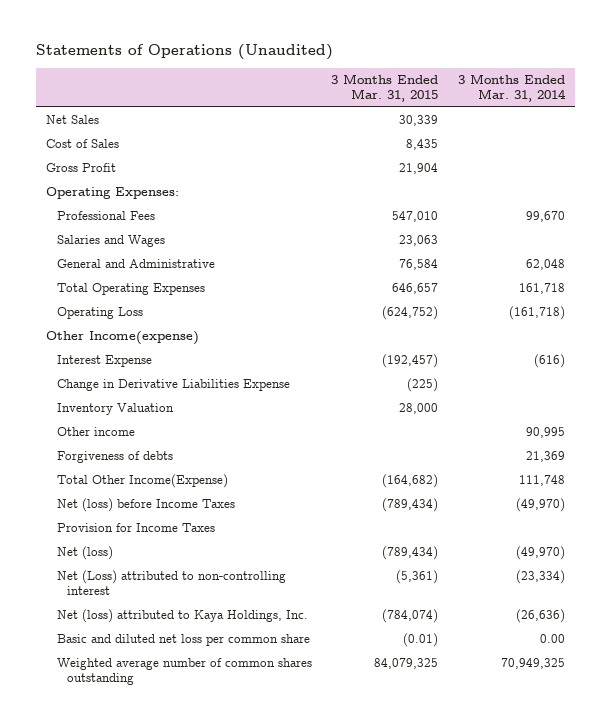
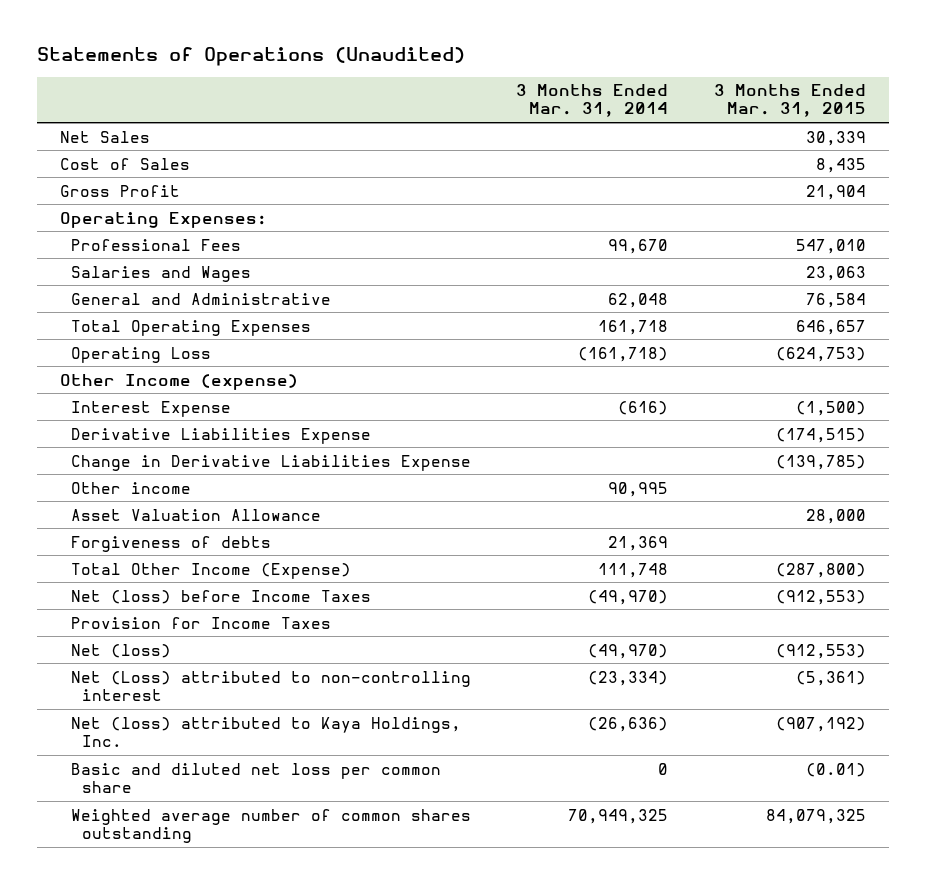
- | 3 Months Ended Mar. 31, 2015 | 3 Months Ended Mar. 31, 2014
+ | 3 Months Ended Mar. 31, 2014 | 3 Months Ended Mar. 31, 2015
- Operating Loss | (624,752) | (161,718)
- Other Income(expense)
- Interest Expense | (192,457) | (616)
- Change in Derivative Liabilities Expense | (225) |
- Inventory Valuation | 28,000 |
+ Operating Loss | (161,718) | (624,753)
+ Other Income (expense)
+ Interest Expense | (616) | (1,500)
+ Derivative Liabilities Expense | | (174,515)
+ Change in Derivative Liabilities Expense | | (139,785)
+ Asset Valuation Allowance | | 28,000
- Total Other Income(Expense) | (164,682) | 111,748
- Net (loss) before Income Taxes | (789,434) | (49,970)
+ Total Other Income (Expense) | 111,748 | (287,800)
+ Net (loss) before Income Taxes | (49,970) | (912,553)
- Net (loss) | (789,434) | (49,970)
+ Net (loss) | (49,970) | (912,553)
- Net (loss) attributed to Kaya Holdings, Inc. | (784,074) | (26,636)
- Basic and diluted net loss per common share | (0.01) | 0.00
+ Net (loss) attributed to Kaya Holdings, Inc. | (26,636) | (907,192)
+ Basic and diluted net loss per common share | 0 | (0.01)

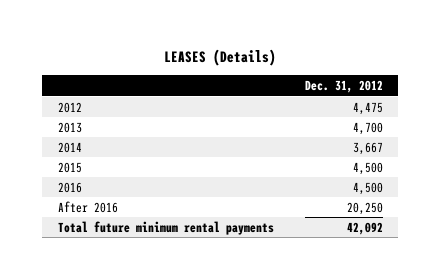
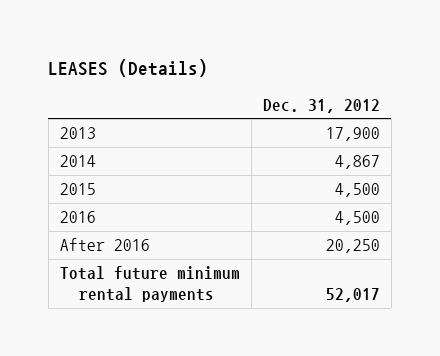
- 2012 | 4,475
- 2013 | 4,700
- 2014 | 3,667
+ 2013 | 17,900
+ 2014 | 4,867
- Total future minimum rental payments | 42,092
+ Total future minimum rental payments | 52,017

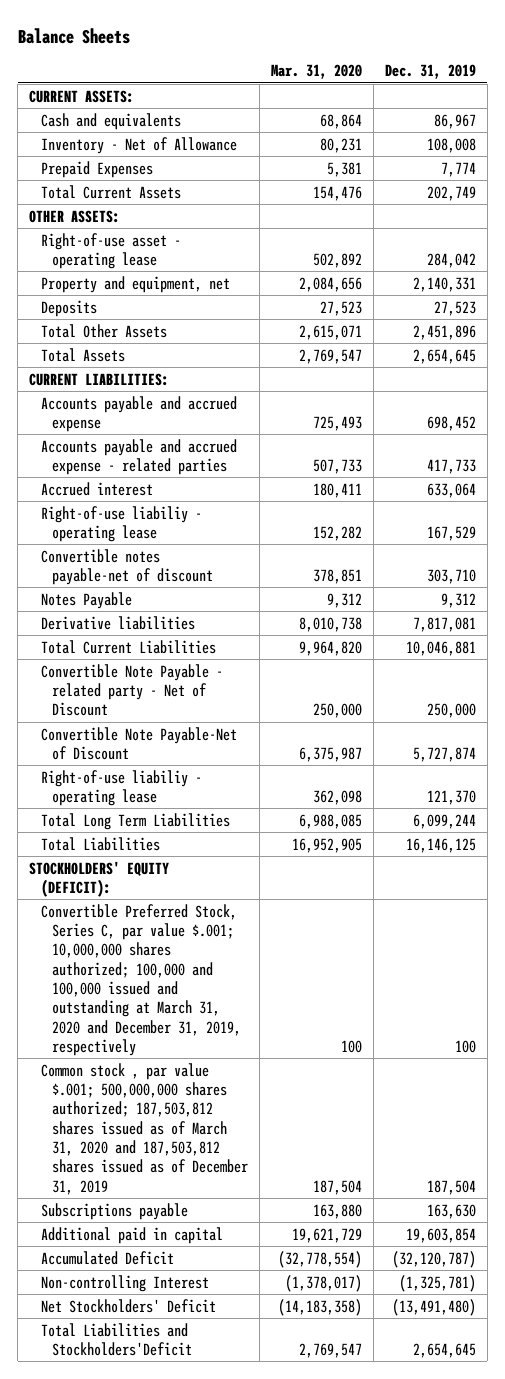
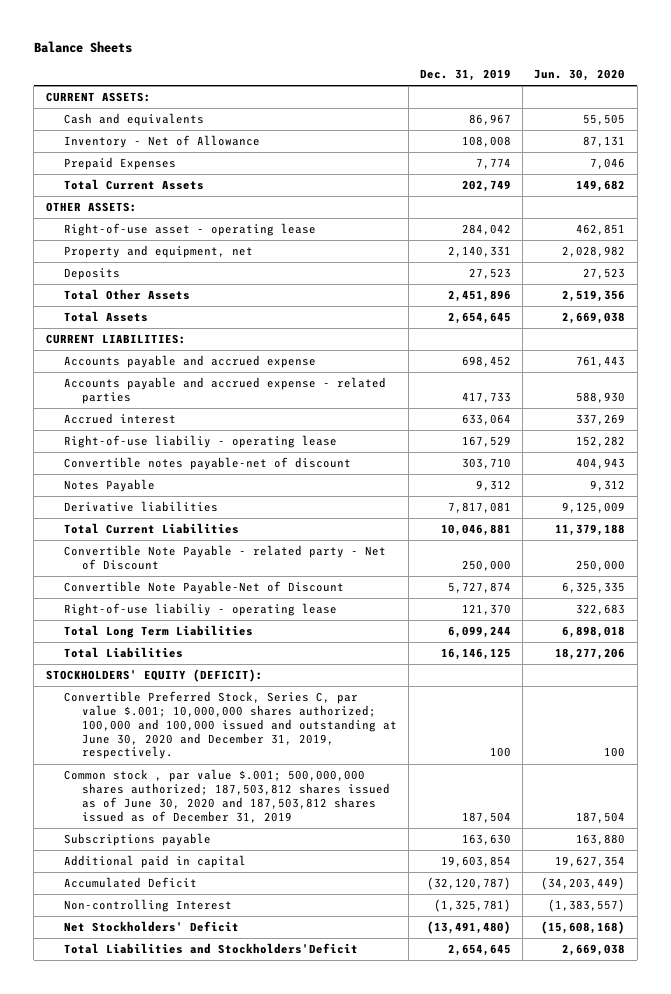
- | Mar. 31, 2020 | Dec. 31, 2019
+ | Dec. 31, 2019 | Jun. 30, 2020
- Convertible Preferred Stock, Series C, par value $.001; 10,000,000 shares authorized; 100,000 and 100,000 issued and outstanding at March 31, 2020 and December 31, 2019, respectively | 100 | 100
- Common stock , par value $.001; 500,000,000 shares authorized; 187,503,812 shares issued as of March 31, 2020 and 187,503,812 shares issued as of December 31, 2019 | 187,504 | 187,504
+ Convertible Preferred Stock, Series C, par value $.001; 10,000,000 shares authorized; 100,000 and 100,000 issued and outstanding at June 30, 2020 and December 31, 2019, respectively. | 100 | 100
+ Common stock , par value $.001; 500,000,000 shares authorized; 187,503,812 shares issued as of June 30, 2020 and 187,503,812 shares issued as of December 31, 2019 | 187,504 | 187,504

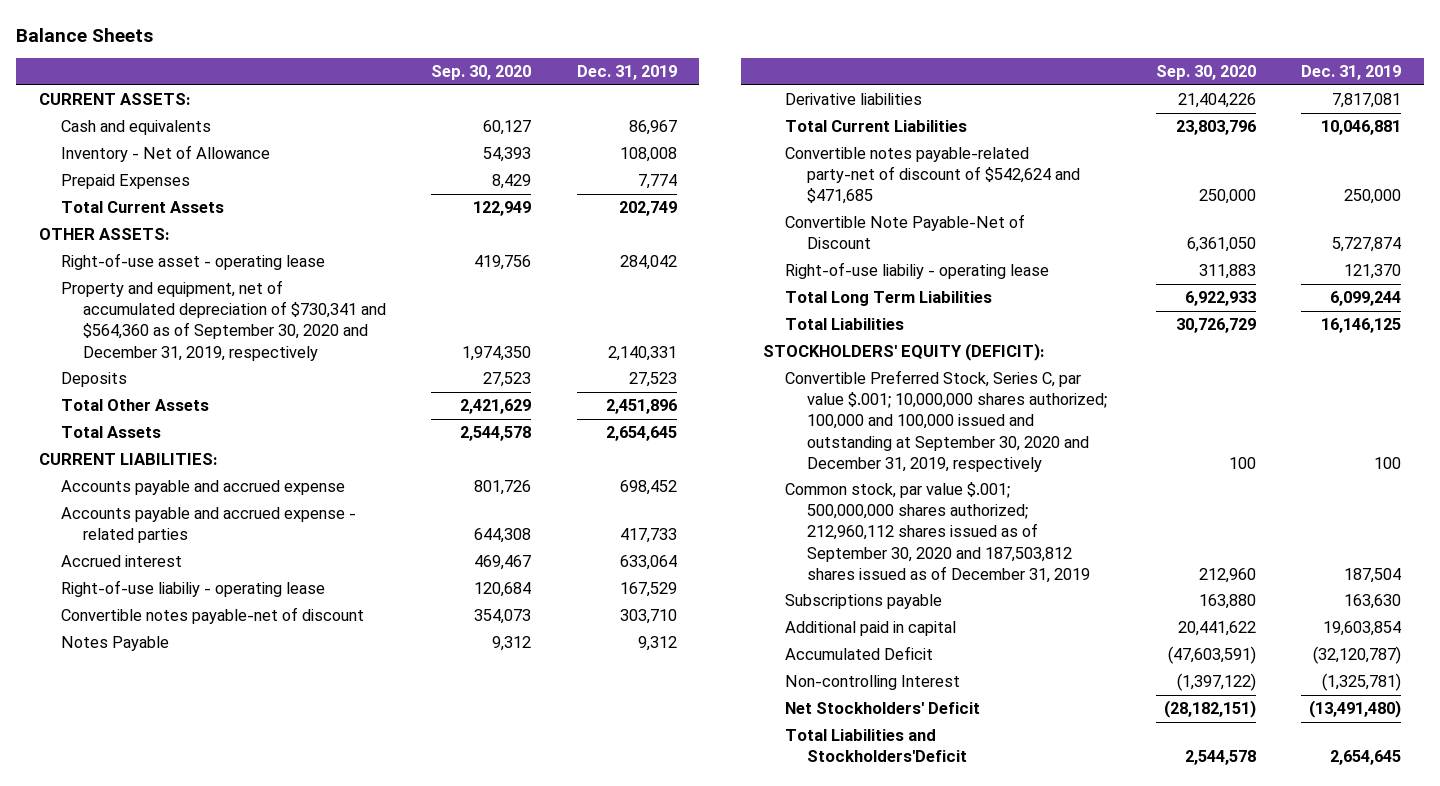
- | Dec. 31, 2019 | Jun. 30, 2020
+ | Sep. 30, 2020 | Dec. 31, 2019
- Property and equipment, net | 2,140,331 | 2,028,982
+ Property and equipment, net of accumulated depreciation of $730,341 and $564,360 as of September 30, 2020 and December 31, 2019, respectively | 1,974,350 | 2,140,331
- Convertible Note Payable - related party - Net of Discount | 250,000 | 250,000
+ Convertible notes payable-related party-net of discount of $542,624 and $471,685 | 250,000 | 250,000
- Convertible Preferred Stock, Series C, par value $.001; 10,000,000 shares authorized; 100,000 and 100,000 issued and outstanding at June 30, 2020 and December 31, 2019, respectively. | 100 | 100
- Common stock , par value $.001; 500,000,000 shares authorized; 187,503,812 shares issued as of June 30, 2020 and 187,503,812 shares issued as of December 31, 2019 | 187,504 | 187,504
+ Convertible Preferred Stock, Series C, par value $.001; 10,000,000 shares authorized; 100,000 and 100,000 issued and outstanding at September 30, 2020 and December 31, 2019, respectively | 100 | 100
+ Common stock, par value $.001; 500,000,000 shares authorized; 212,960,112 shares issued as of September 30, 2020 and 187,503,812 shares issued as of December 31, 2019 | 212,960 | 187,504

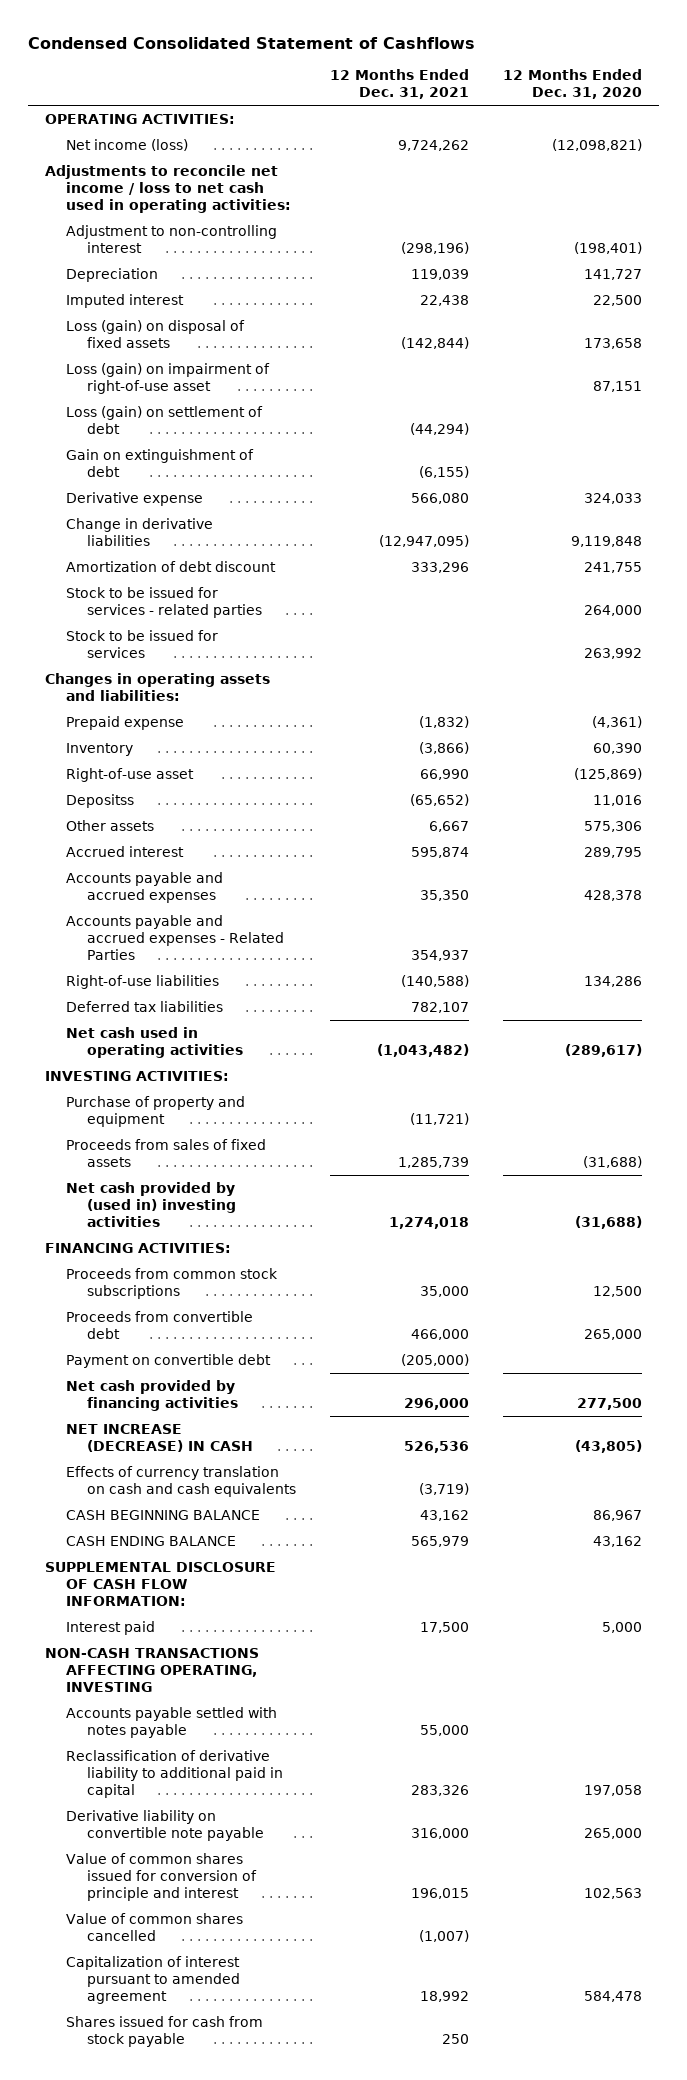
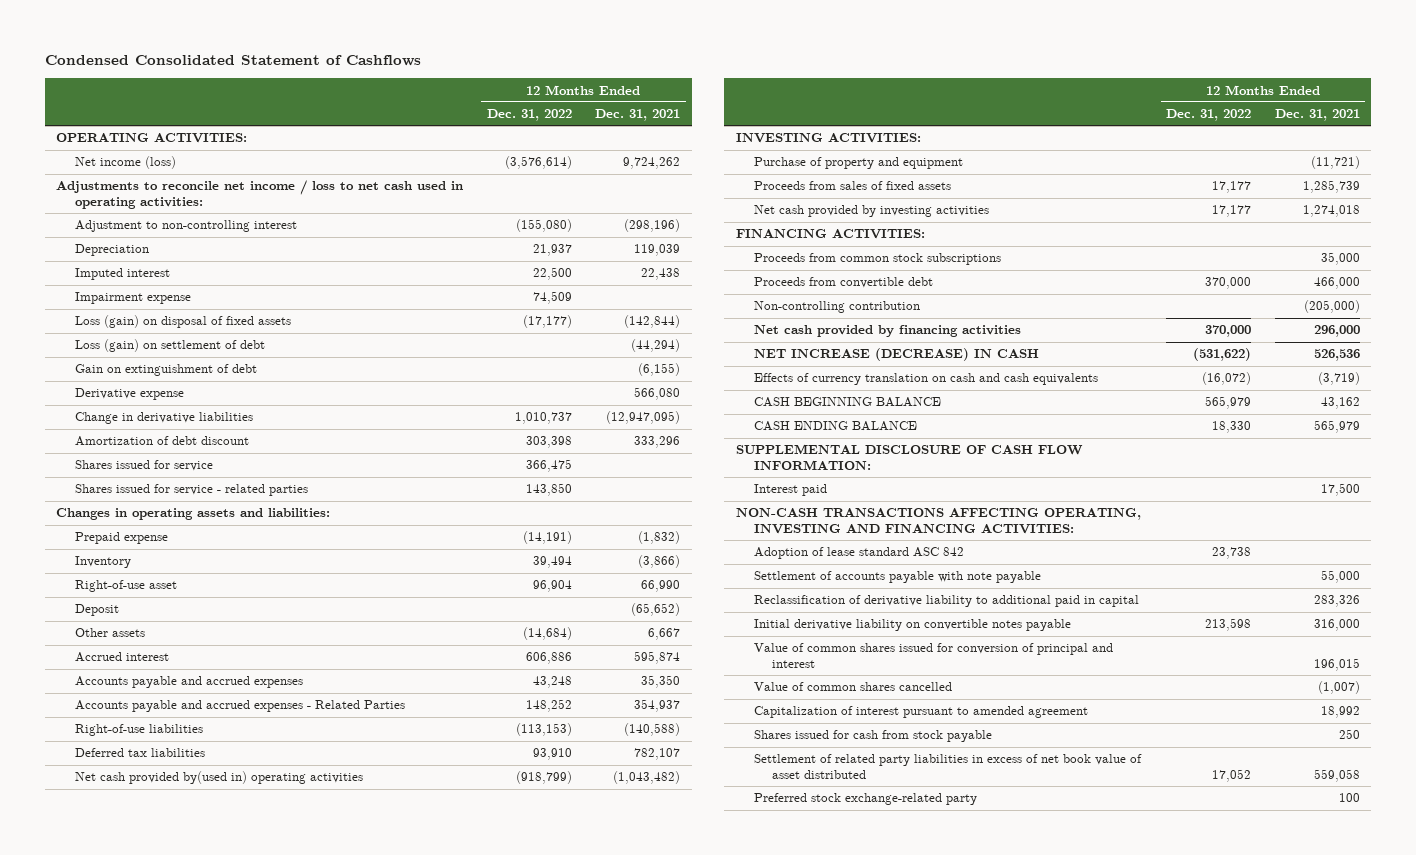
- | 12 Months Ended Dec. 31, 2021 | 12 Months Ended Dec. 31, 2020
+ | 12 Months Ended Dec. 31, 2022 | 12 Months Ended Dec. 31, 2021
+ Impairment expense | 74,509 |
- Loss (gain) on impairment of right-of-use asset | | 87,151
- Stock to be issued for services - related parties | | 264,000
- Stock to be issued for services | | 263,992
+ Shares issued for service | 366,475 |
+ Shares issued for service - related parties | 143,850 |
- Depositss | (65,652) | 11,016
+ Deposit | | (65,652)
- Net cash used in operating activities | (1,043,482) | (289,617)
+ Net cash provided by(used in) operating activities | (918,799) | (1,043,482)
- Net cash provided by (used in) investing activities | 1,274,018 | (31,688)
+ Net cash provided by investing activities | 17,177 | 1,274,018
- Payment on convertible debt | (205,000) |
+ Non-controlling contribution | | (205,000)
- NON-CASH TRANSACTIONS AFFECTING OPERATING, INVESTING
- Accounts payable settled with notes payable | 55,000 |
+ NON-CASH TRANSACTIONS AFFECTING OPERATING, INVESTING AND FINANCING ACTIVITIES:
+ Adoption of lease standard ASC 842 | 23,738 |
+ Settlement of accounts payable with note payable | | 55,000
- Derivative liability on convertible note payable | 316,000 | 265,000
- Value of common shares issued for conversion of principle and interest | 196,015 | 102,563
+ Initial derivative liability on convertible notes payable | 213,598 | 316,000
+ Value of common shares issued for conversion of principal and interest | | 196,015
+ Settlement of related party liabilities in excess of net book value of asset distributed | 17,052 | 559,058
+ Preferred stock exchange-related party | | 100

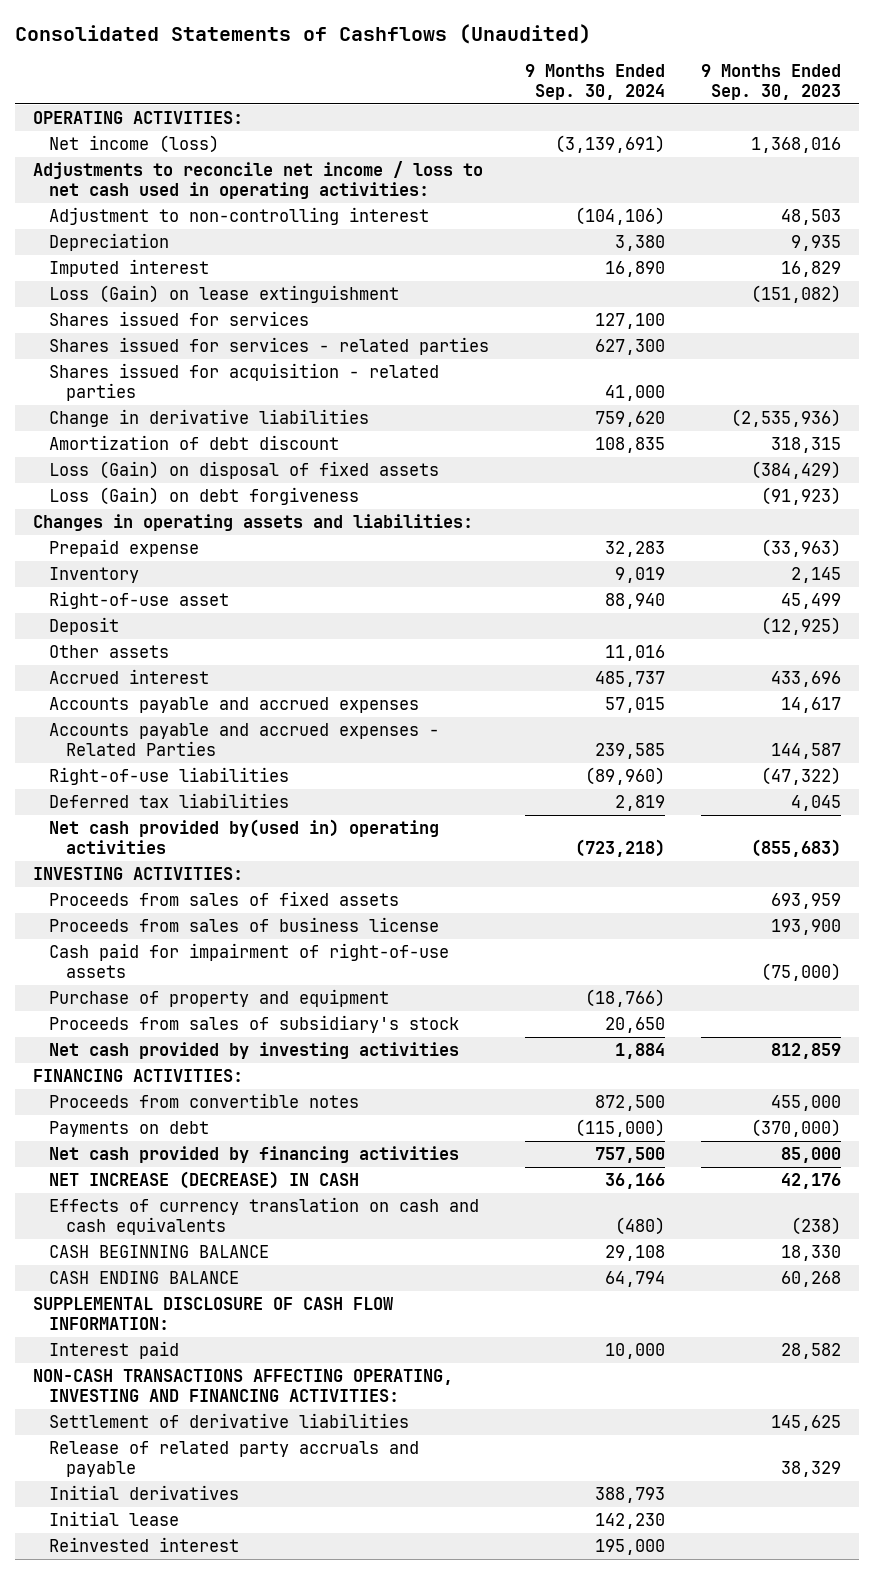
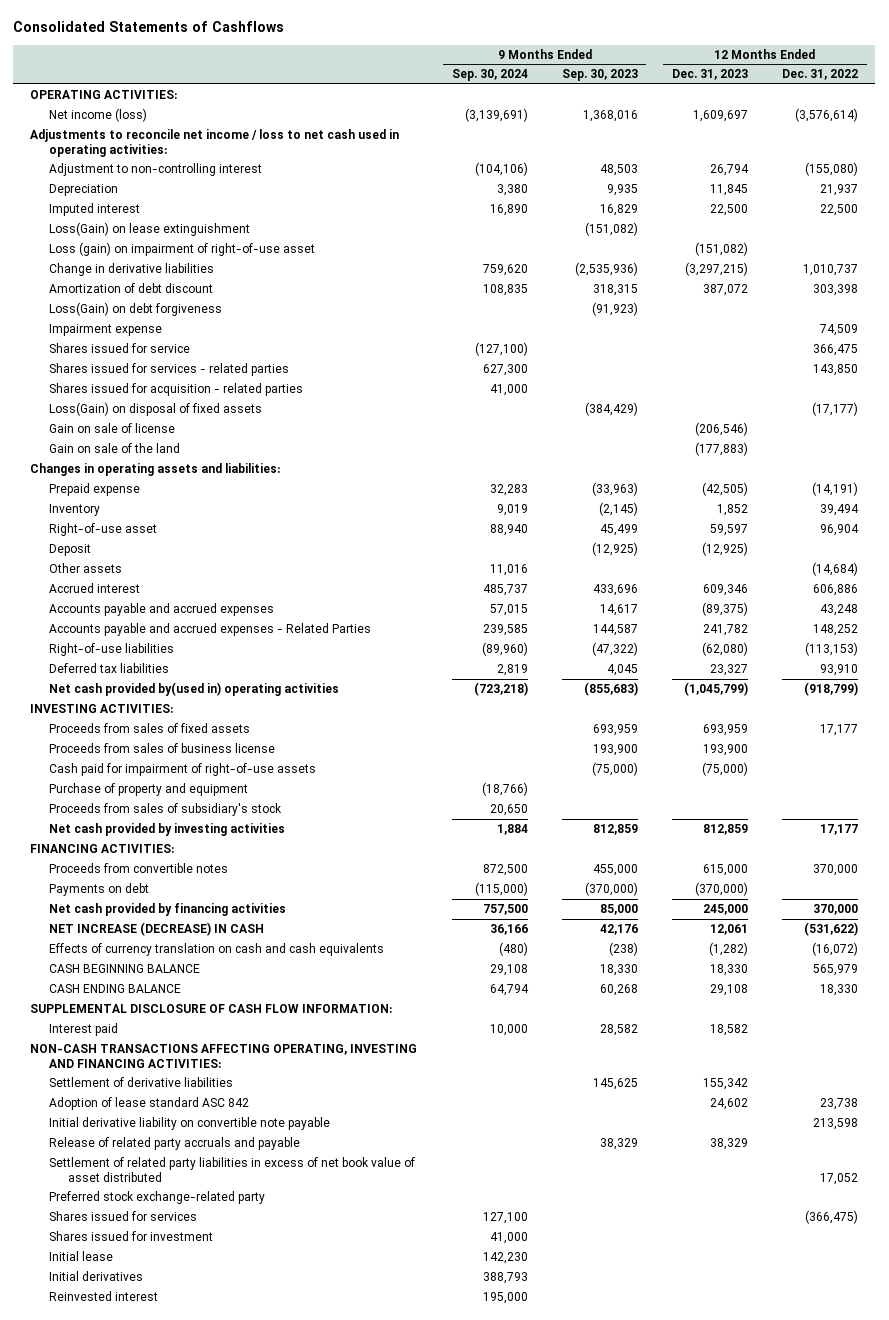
- Consolidated Statements of Cashflows (Unaudited)
+ Consolidated Statements of Cashflows
- | 9 Months Ended Sep. 30, 2024 | 9 Months Ended Sep. 30, 2023
+ | 9 Months Ended Sep. 30, 2024 | 9 Months Ended Sep. 30, 2023 | 12 Months Ended Dec. 31, 2023 | 12 Months Ended Dec. 31, 2022
- Loss (Gain) on lease extinguishment | | (151,082)
+ Loss(Gain) on lease extinguishment | | (151,082) | |
+ Loss (gain) on impairment of right-of-use asset | | | (151,082) |
- Loss (Gain) on disposal of fixed assets | | (384,429)
- Loss (Gain) on debt forgiveness | | (91,923)
+ Loss(Gain) on debt forgiveness | | (91,923) | |
+ Impairment expense | | | | 74,509
+ Shares issued for service | (127,100) | | | 366,475
moved down: Shares issued for services - related parties | 627,300 | | | 143,850
moved down: Shares issued for acquisition - related parties | 41,000 | | |
+ Loss(Gain) on disposal of fixed assets | | (384,429) | | (17,177)
+ Gain on sale of license | | | (206,546) |
+ Gain on sale of the land | | | (177,883) |
- Inventory | 9,019 | 2,145
+ Inventory | 9,019 | (2,145) | 1,852 | 39,494
+ Adoption of lease standard ASC 842 | | | 24,602 | 23,738
+ Initial derivative liability on convertible note payable | | | | 213,598
+ Settlement of related party liabilities in excess of net book value of asset distributed | | | | 17,052
+ Preferred stock exchange-related party
moved down: Shares issued for services | 127,100 | | | (366,475)
+ Shares issued for investment | 41,000 | | |
moved down: Initial derivatives | 388,793 | | |

